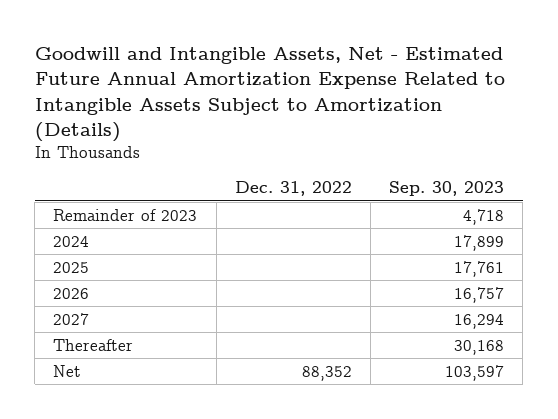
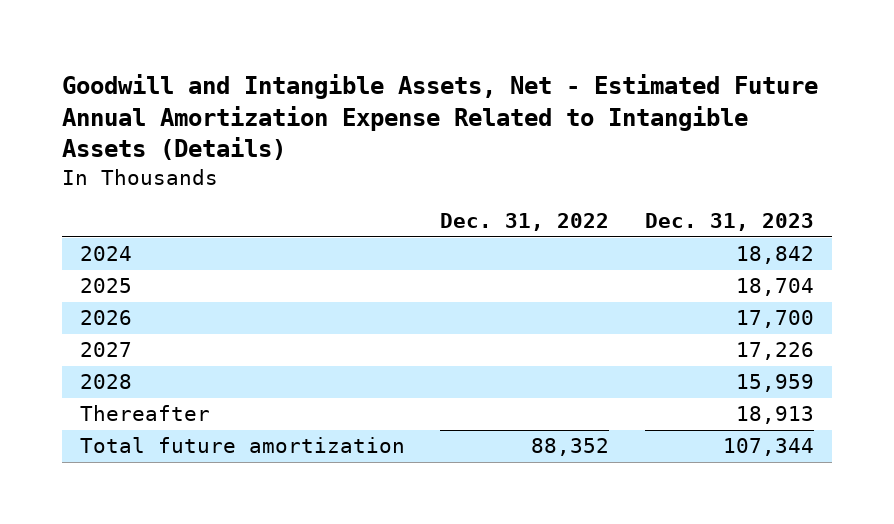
- Goodwill and Intangible Assets, Net - Estimated Future Annual Amortization Expense Related to Intangible Assets Subject to Amortization (Details)
+ Goodwill and Intangible Assets, Net - Estimated Future Annual Amortization Expense Related to Intangible Assets (Details)
- | Dec. 31, 2022 | Sep. 30, 2023
+ | Dec. 31, 2022 | Dec. 31, 2023
- Remainder of 2023 | | 4,718
+ 2028 | | 15,959
- Net | 88,352 | 103,597
+ Total future amortization | 88,352 | 107,344

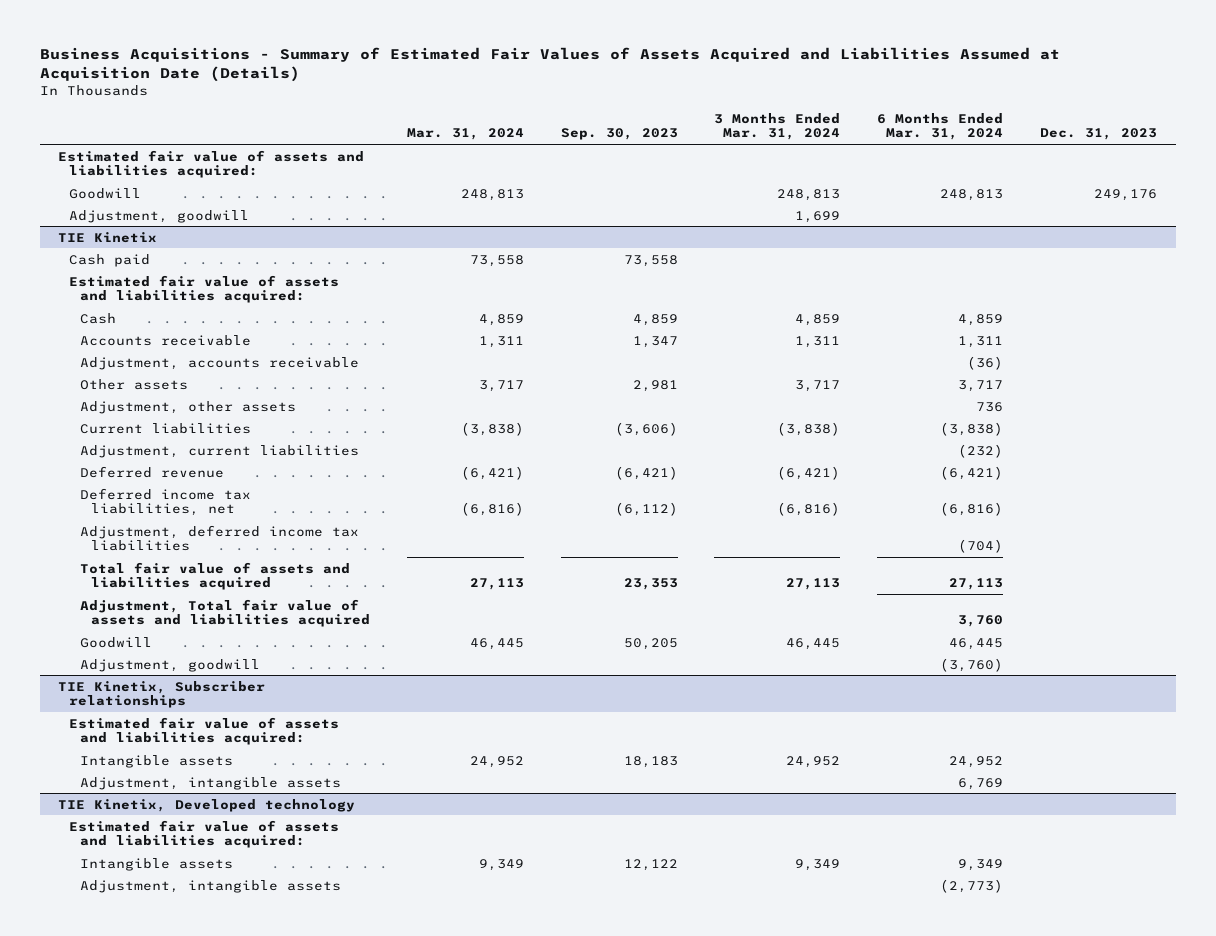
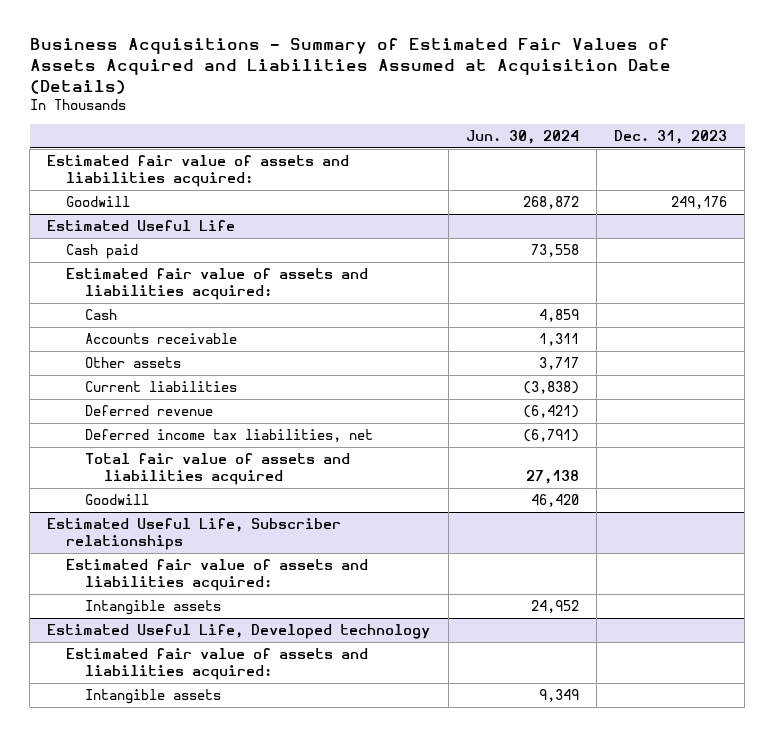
- | Mar. 31, 2024 | Sep. 30, 2023 | 3 Months Ended Mar. 31, 2024 | 6 Months Ended Mar. 31, 2024 | Dec. 31, 2023
+ | Jun. 30, 2024 | Dec. 31, 2023
- Adjustment, goodwill | | | 1,699 | |
- TIE Kinetix
+ Estimated Useful Life
- Adjustment, accounts receivable | | | | (36) |
- Adjustment, other assets | | | | 736 |
- Adjustment, current liabilities | | | | (232) |
- Adjustment, deferred income tax liabilities | | | | (704) |
- Adjustment, Total fair value of assets and liabilities acquired | | | | 3,760 |
- Adjustment, goodwill | | | | (3,760) |
- TIE Kinetix, Subscriber relationships
- Estimated fair value of assets and liabilities acquired:
- Intangible assets | 24,952 | 18,183 | 24,952 | 24,952 |
- Adjustment, intangible assets | | | | 6,769 |
- TIE Kinetix, Developed technology
- Estimated fair value of assets and liabilities acquired:
- Intangible assets | 9,349 | 12,122 | 9,349 | 9,349 |
- Adjustment, intangible assets | | | | (2,773) |
+ Estimated Useful Life, Subscriber relationships
+ Estimated fair value of assets and liabilities acquired:
+ Intangible assets | 24,952 |
+ Estimated Useful Life, Developed technology
+ Estimated fair value of assets and liabilities acquired:
+ Intangible assets | 9,349 |

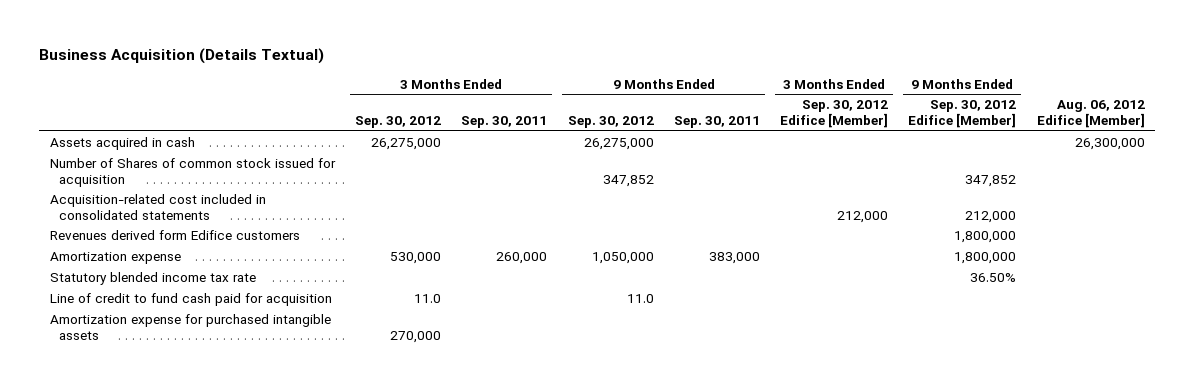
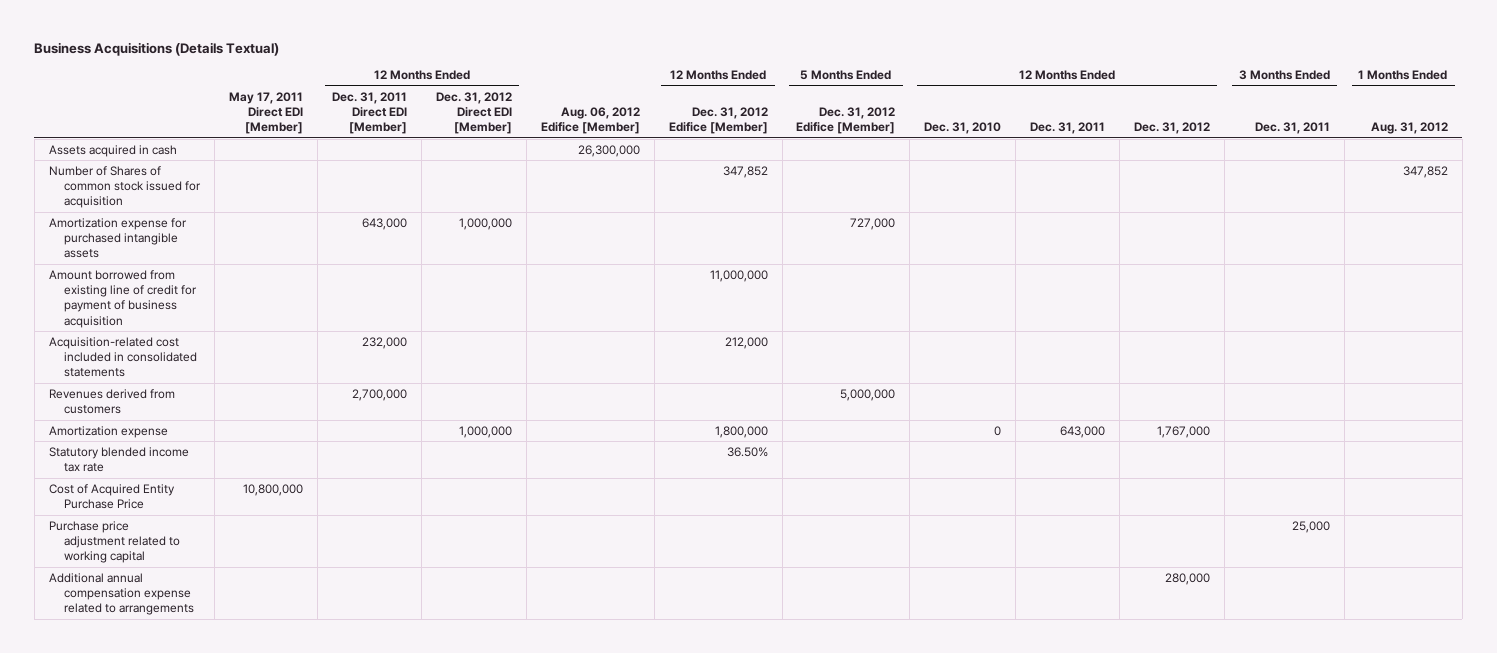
- Business Acquisition (Details Textual)
+ Business Acquisitions (Details Textual)
- | 3 Months Ended Sep. 30, 2012 | 3 Months Ended Sep. 30, 2011 | 9 Months Ended Sep. 30, 2012 | 9 Months Ended Sep. 30, 2011 | 3 Months Ended Sep. 30, 2012 Edifice [Member] | 9 Months Ended Sep. 30, 2012 Edifice [Member] | Aug. 06, 2012 Edifice [Member]
+ | May 17, 2011 Direct EDI [Member] | 12 Months Ended Dec. 31, 2011 Direct EDI [Member] | 12 Months Ended Dec. 31, 2012 Direct EDI [Member] | Aug. 06, 2012 Edifice [Member] | 12 Months Ended Dec. 31, 2012 Edifice [Member] | 5 Months Ended Dec. 31, 2012 Edifice [Member] | 12 Months Ended Dec. 31, 2010 | 12 Months Ended Dec. 31, 2011 | 12 Months Ended Dec. 31, 2012 | 3 Months Ended Dec. 31, 2011 | 1 Months Ended Aug. 31, 2012
moved up: Amortization expense for purchased intangible assets | | 643,000 | 1,000,000 | | | 727,000 | | | | |
+ Amount borrowed from existing line of credit for payment of business acquisition | | | | | 11,000,000 | | | | | |
- Revenues derived form Edifice customers | | | | | | 1,800,000 |
+ Revenues derived from customers | | 2,700,000 | | | | 5,000,000 | | | | |
- Line of credit to fund cash paid for acquisition | 11.0 | | 11.0 | | | |
+ Cost of Acquired Entity Purchase Price | 10,800,000 | | | | | | | | | |
+ Purchase price adjustment related to working capital | | | | | | | | | | 25,000 |
+ Additional annual compensation expense related to arrangements | | | | | | | | | 280,000 | |

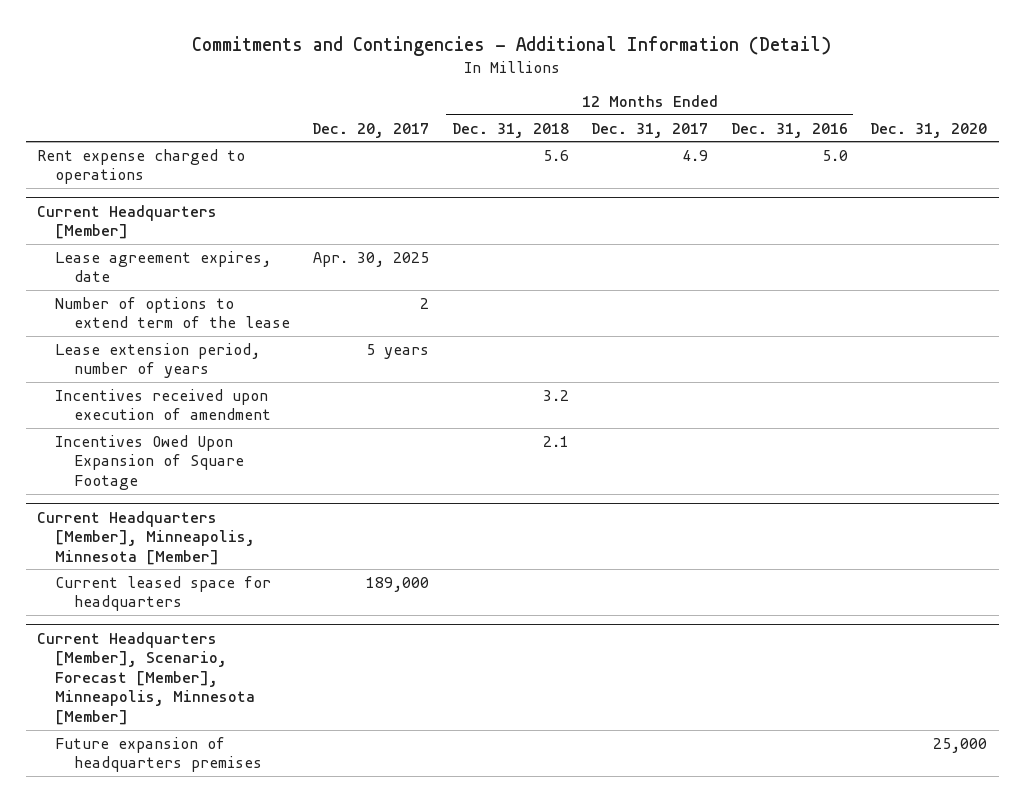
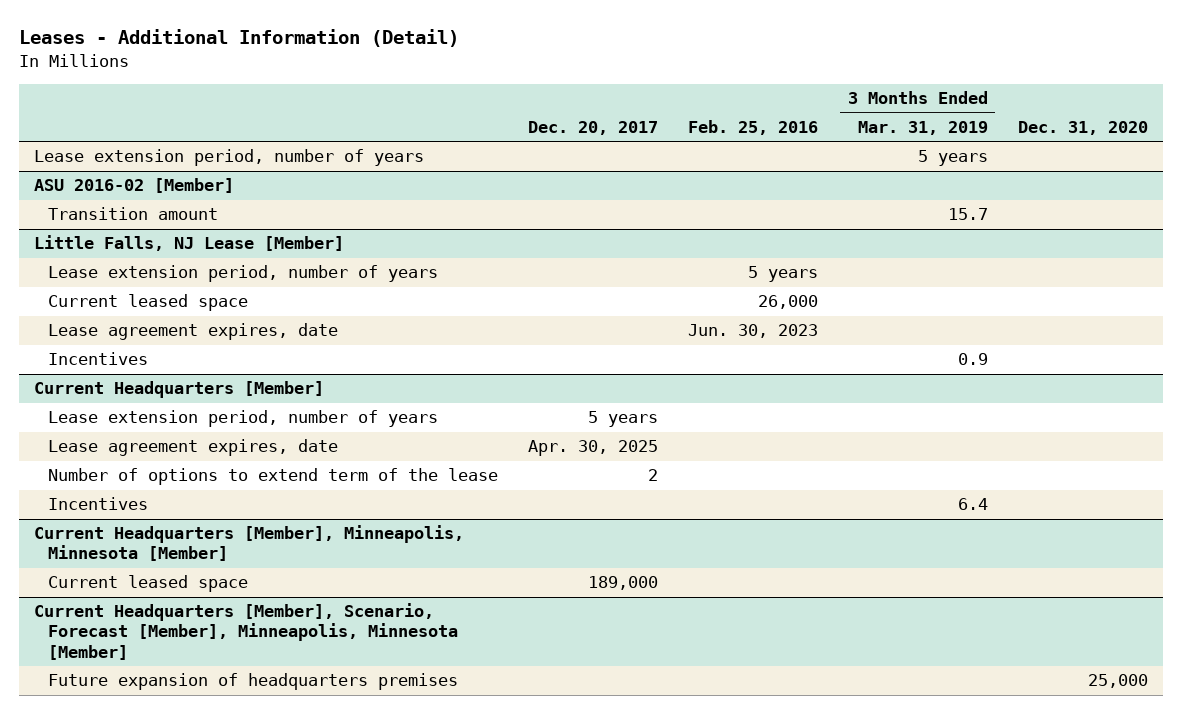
- Commitments and Contingencies - Additional Information (Detail)
+ Leases - Additional Information (Detail)
- | Dec. 20, 2017 | 12 Months Ended Dec. 31, 2018 | 12 Months Ended Dec. 31, 2017 | 12 Months Ended Dec. 31, 2016 | Dec. 31, 2020
+ | Dec. 20, 2017 | Feb. 25, 2016 | 3 Months Ended Mar. 31, 2019 | Dec. 31, 2020
- Rent expense charged to operations | | 5.6 | 4.9 | 5.0 |
+ Lease extension period, number of years | | | 5 years |
+ ASU 2016-02 [Member]
+ Transition amount | | | 15.7 |
+ Little Falls, NJ Lease [Member]
+ Lease extension period, number of years | | 5 years | |
+ Current leased space | | 26,000 | |
+ Lease agreement expires, date | | Jun. 30, 2023 | |
+ Incentives | | | 0.9 |
@ Current Headquarters [Member]
moved up: Lease extension period, number of years | 5 years | | |
- Incentives received upon execution of amendment | | 3.2 | | |
- Incentives Owed Upon Expansion of Square Footage | | 2.1 | | |
+ Incentives | | | 6.4 |
@ Current Headquarters [Member], Minneapolis, Minnesota [Member]
- Current leased space for headquarters | 189,000 | | | |
+ Current leased space | 189,000 | | |

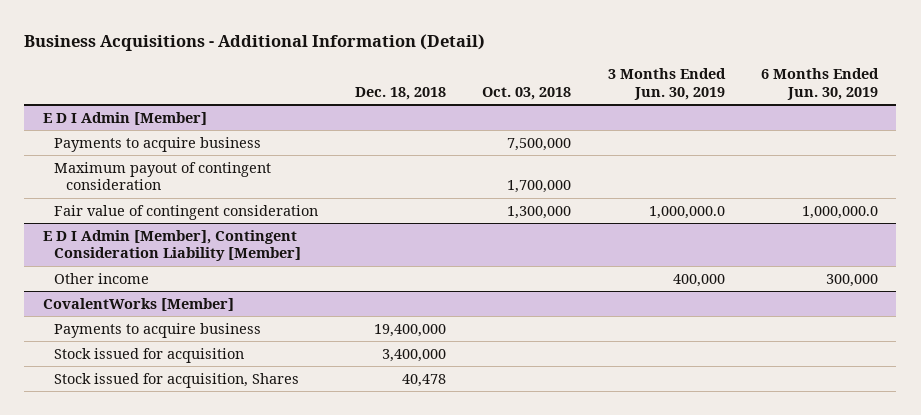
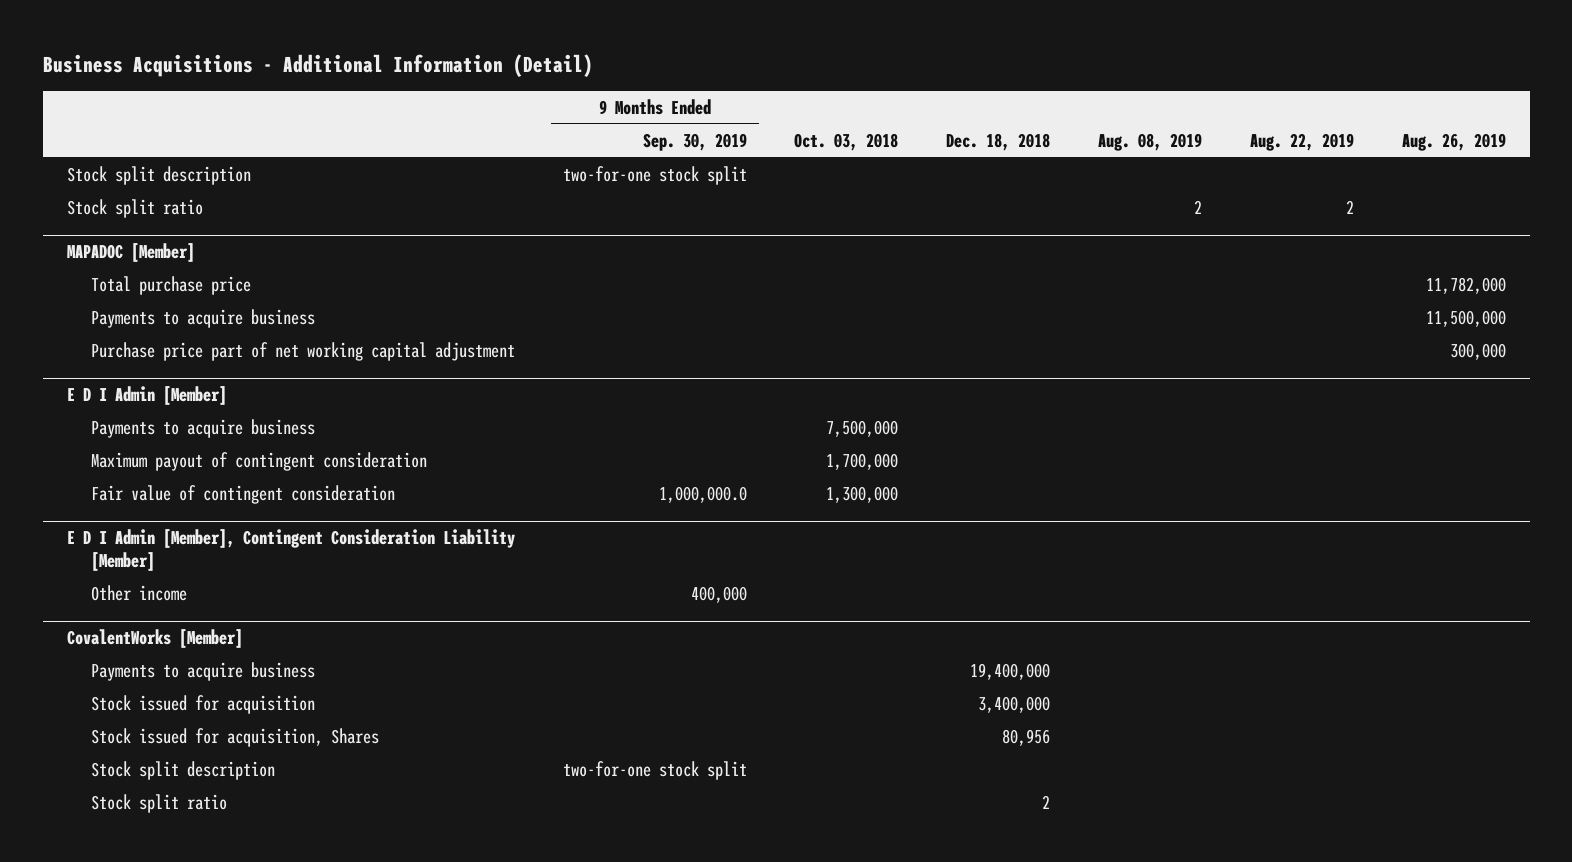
- | Dec. 18, 2018 | Oct. 03, 2018 | 3 Months Ended Jun. 30, 2019 | 6 Months Ended Jun. 30, 2019
+ | 9 Months Ended Sep. 30, 2019 | Oct. 03, 2018 | Dec. 18, 2018 | Aug. 08, 2019 | Aug. 22, 2019 | Aug. 26, 2019
+ Stock split description | two-for-one stock split | | | | |
+ Stock split ratio | | | | 2 | 2 |
+ MAPADOC [Member]
+ Total purchase price | | | | | | 11,782,000
+ Payments to acquire business | | | | | | 11,500,000
+ Purchase price part of net working capital adjustment | | | | | | 300,000
@ CovalentWorks [Member]
- Stock issued for acquisition, Shares | 40,478 | | |
+ Stock issued for acquisition, Shares | | | 80,956 | | |
+ Stock split description | two-for-one stock split | | | | |
+ Stock split ratio | | | 2 | | |

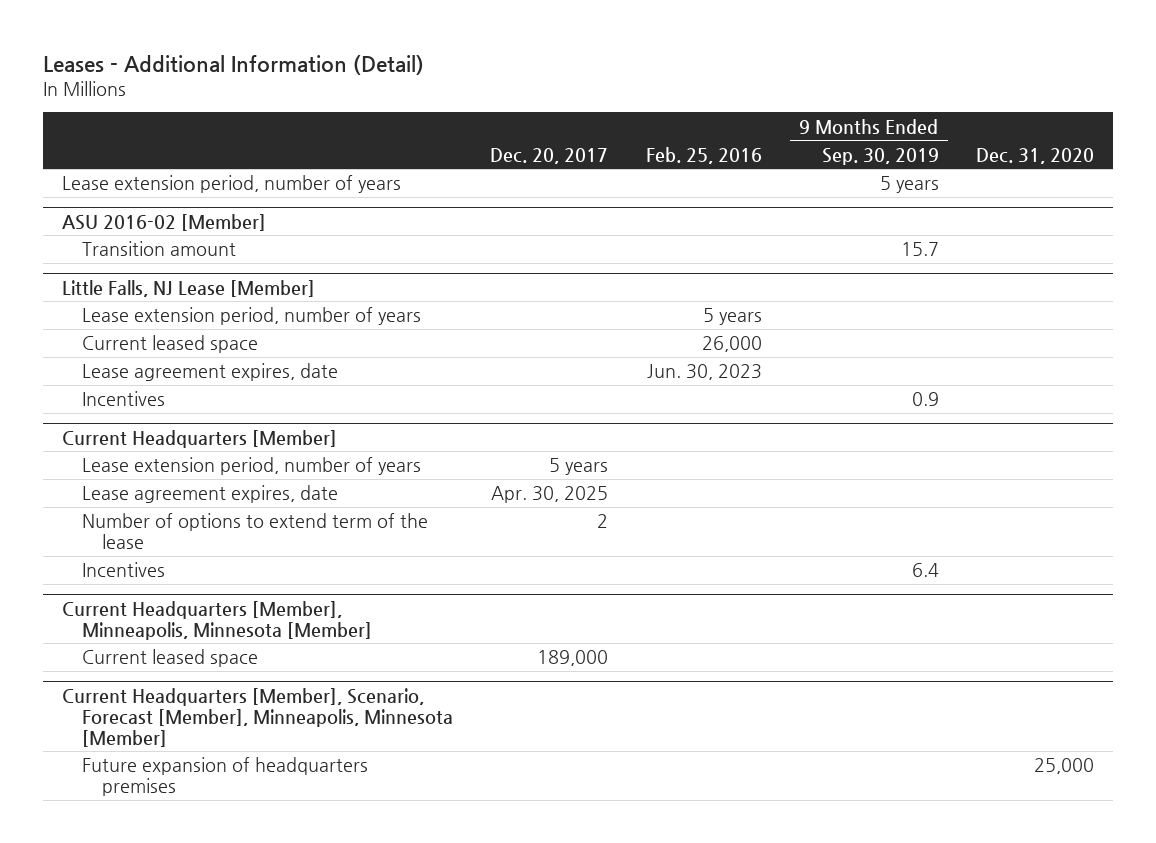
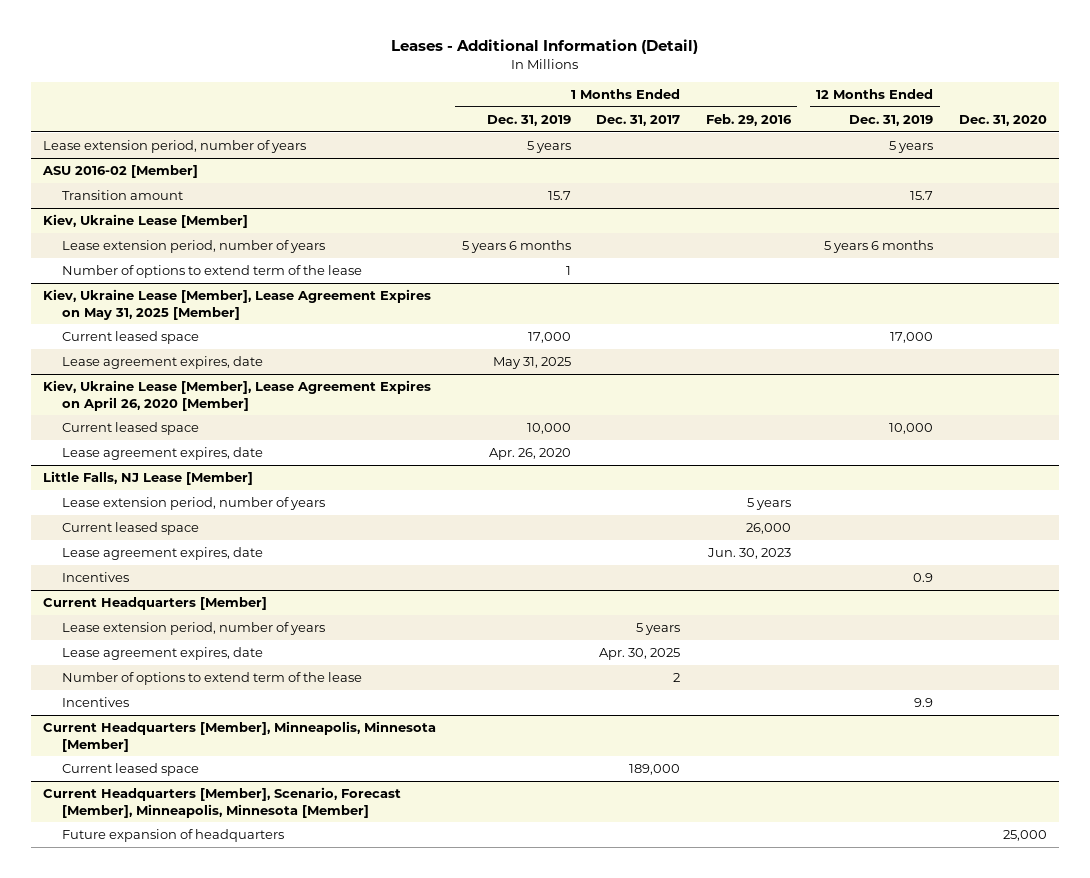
- | Dec. 20, 2017 | Feb. 25, 2016 | 9 Months Ended Sep. 30, 2019 | Dec. 31, 2020
+ | 1 Months Ended Dec. 31, 2019 | 1 Months Ended Dec. 31, 2017 | 1 Months Ended Feb. 29, 2016 | 12 Months Ended Dec. 31, 2019 | Dec. 31, 2020
+ Kiev, Ukraine Lease [Member]
+ Lease extension period, number of years | 5 years 6 months | | | 5 years 6 months |
+ Number of options to extend term of the lease | 1 | | | |
+ Kiev, Ukraine Lease [Member], Lease Agreement Expires on May 31, 2025 [Member]
+ Current leased space | 17,000 | | | 17,000 |
+ Lease agreement expires, date | May 31, 2025 | | | |
+ Kiev, Ukraine Lease [Member], Lease Agreement Expires on April 26, 2020 [Member]
+ Current leased space | 10,000 | | | 10,000 |
+ Lease agreement expires, date | Apr. 26, 2020 | | | |
@ Current Headquarters [Member], Scenario, Forecast [Member], Minneapolis, Minnesota [Member]
- Future expansion of headquarters premises | | | | 25,000
+ Future expansion of headquarters | | | | | 25,000

